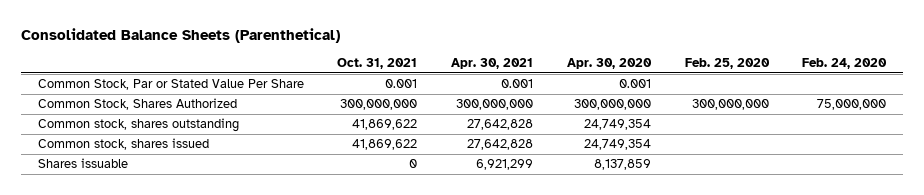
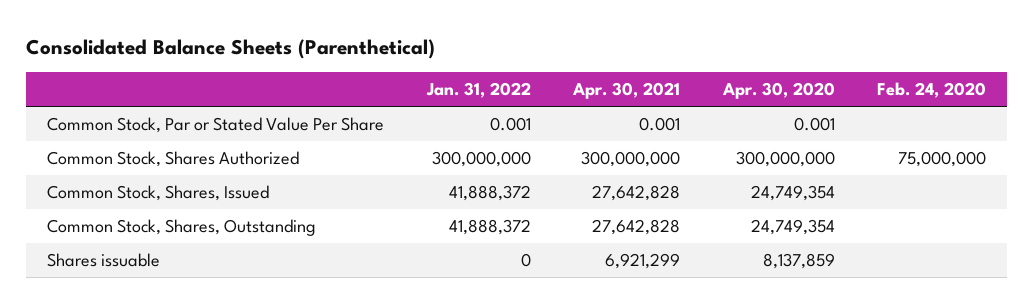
- | Oct. 31, 2021 | Apr. 30, 2021 | Apr. 30, 2020 | Feb. 25, 2020 | Feb. 24, 2020
+ | Jan. 31, 2022 | Apr. 30, 2021 | Apr. 30, 2020 | Feb. 24, 2020
- Common stock, shares outstanding | 41,869,622 | 27,642,828 | 24,749,354 | |
- Common stock, shares issued | 41,869,622 | 27,642,828 | 24,749,354 | |
+ Common Stock, Shares, Issued | 41,888,372 | 27,642,828 | 24,749,354 |
+ Common Stock, Shares, Outstanding | 41,888,372 | 27,642,828 | 24,749,354 |

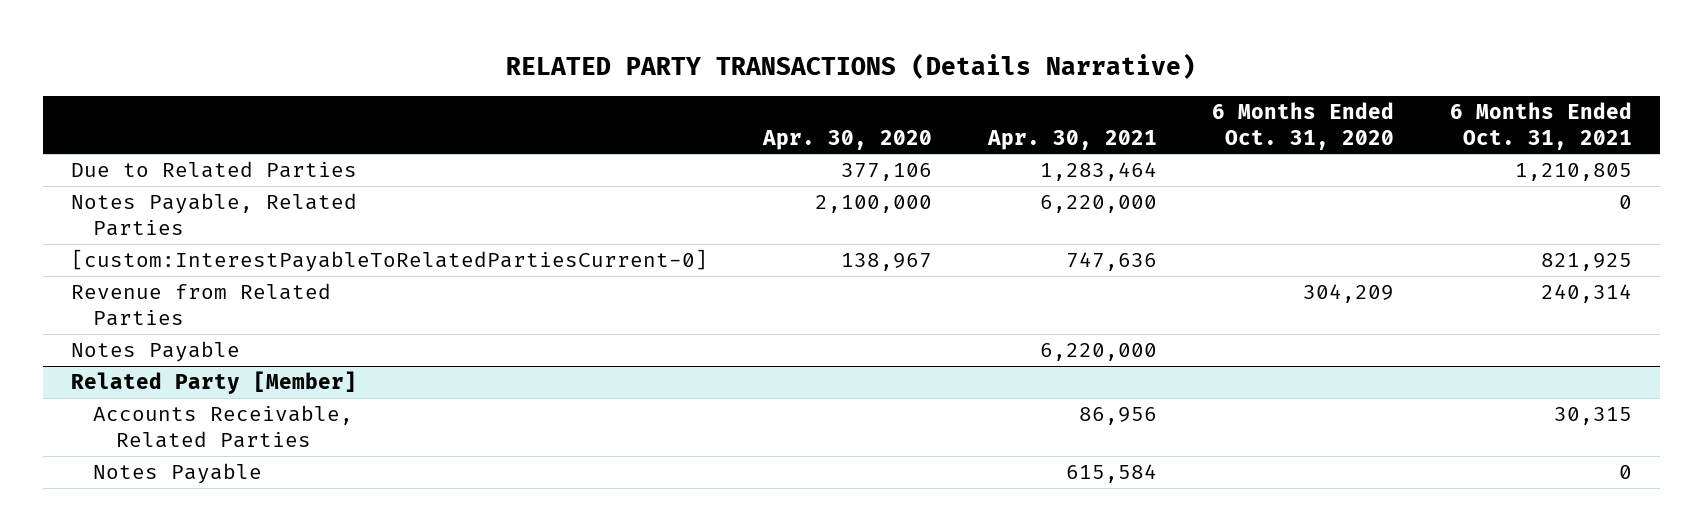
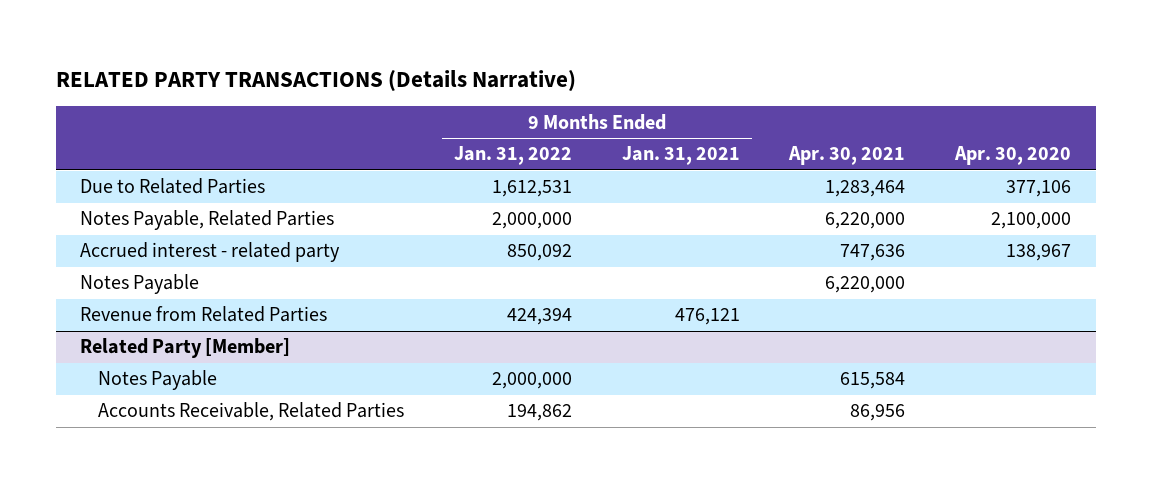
- | Apr. 30, 2020 | Apr. 30, 2021 | 6 Months Ended Oct. 31, 2020 | 6 Months Ended Oct. 31, 2021
+ | 9 Months Ended Jan. 31, 2022 | 9 Months Ended Jan. 31, 2021 | Apr. 30, 2021 | Apr. 30, 2020
- [custom:InterestPayableToRelatedPartiesCurrent-0] | 138,967 | 747,636 | | 821,925
+ Accrued interest - related party | 850,092 | | 747,636 | 138,967
moved down: Revenue from Related Parties | 424,394 | 476,121 | |
@ Related Party [Member]
moved down: Accounts Receivable, Related Parties | 194,862 | | 86,956 |

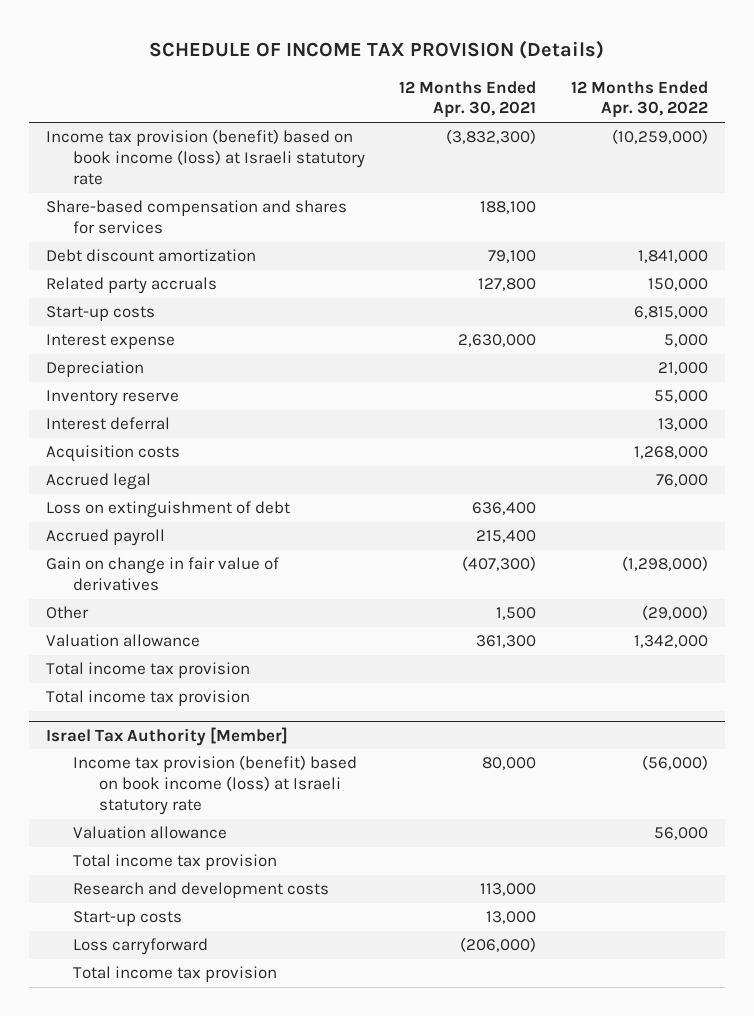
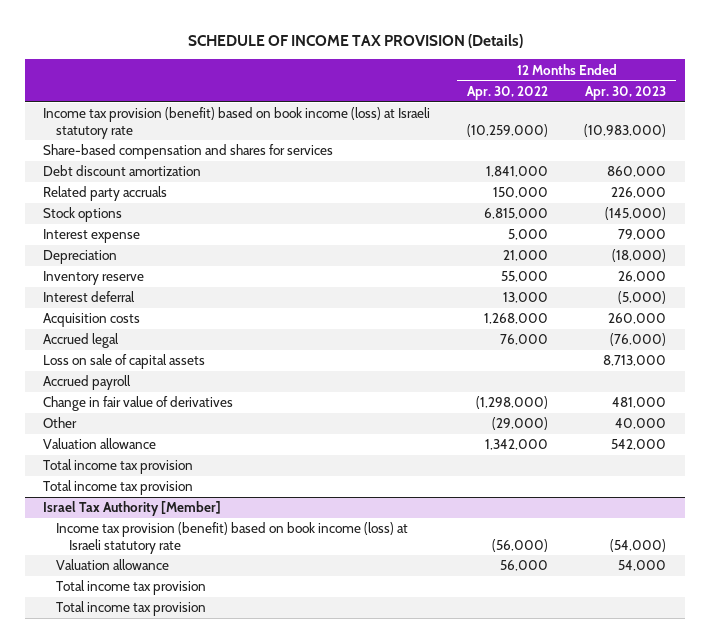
- | 12 Months Ended Apr. 30, 2021 | 12 Months Ended Apr. 30, 2022
+ | 12 Months Ended Apr. 30, 2022 | 12 Months Ended Apr. 30, 2023
- Start-up costs | | 6,815,000
+ Stock options | 6,815,000 | (145,000)
- Loss on extinguishment of debt | 636,400 |
+ Loss on sale of capital assets | | 8,713,000
- Gain on change in fair value of derivatives | (407,300) | (1,298,000)
+ Change in fair value of derivatives | (1,298,000) | 481,000
@ Israel Tax Authority [Member]
- Research and development costs | 113,000 |
- Start-up costs | 13,000 |
- Loss carryforward | (206,000) |

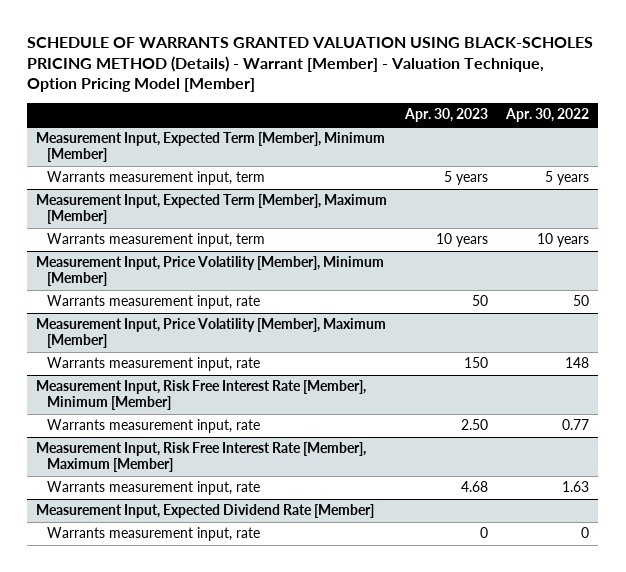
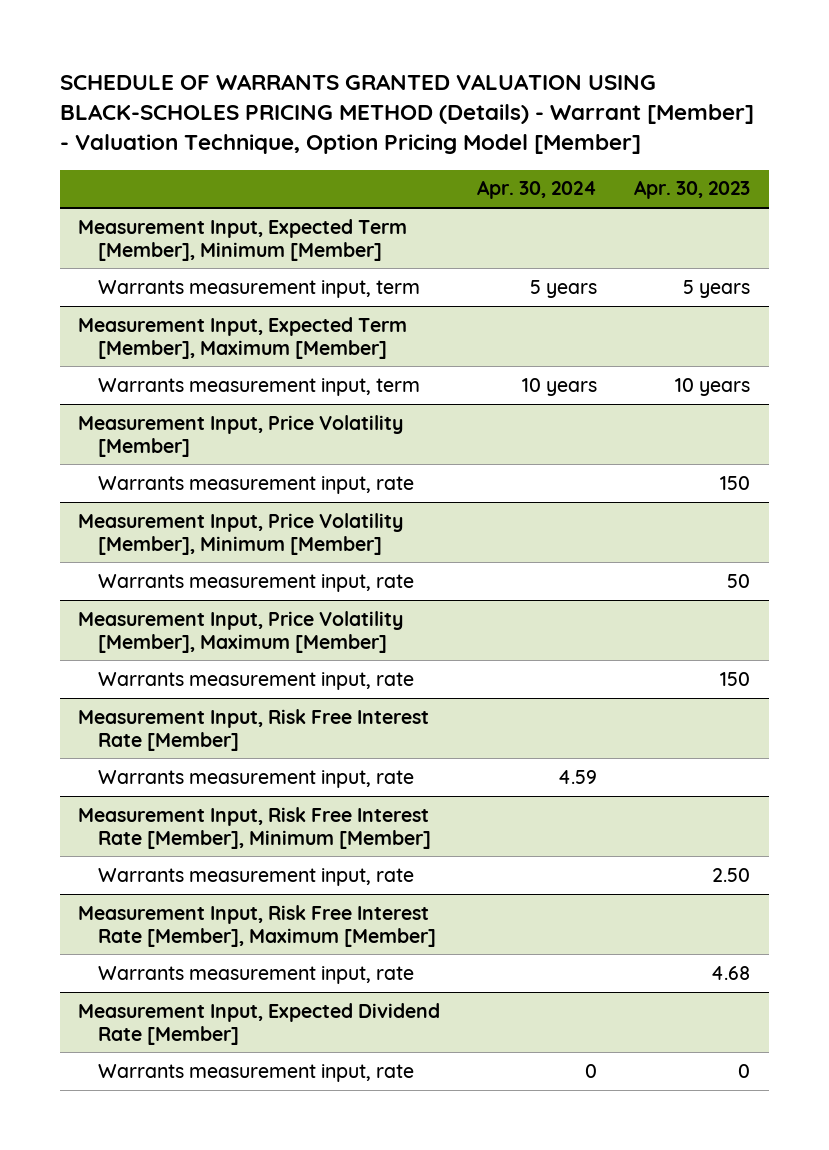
- | Apr. 30, 2023 | Apr. 30, 2022
+ | Apr. 30, 2024 | Apr. 30, 2023
+ Measurement Input, Price Volatility [Member]
+ Warrants measurement input, rate | | 150
+ Measurement Input, Risk Free Interest Rate [Member]
+ Warrants measurement input, rate | 4.59 |

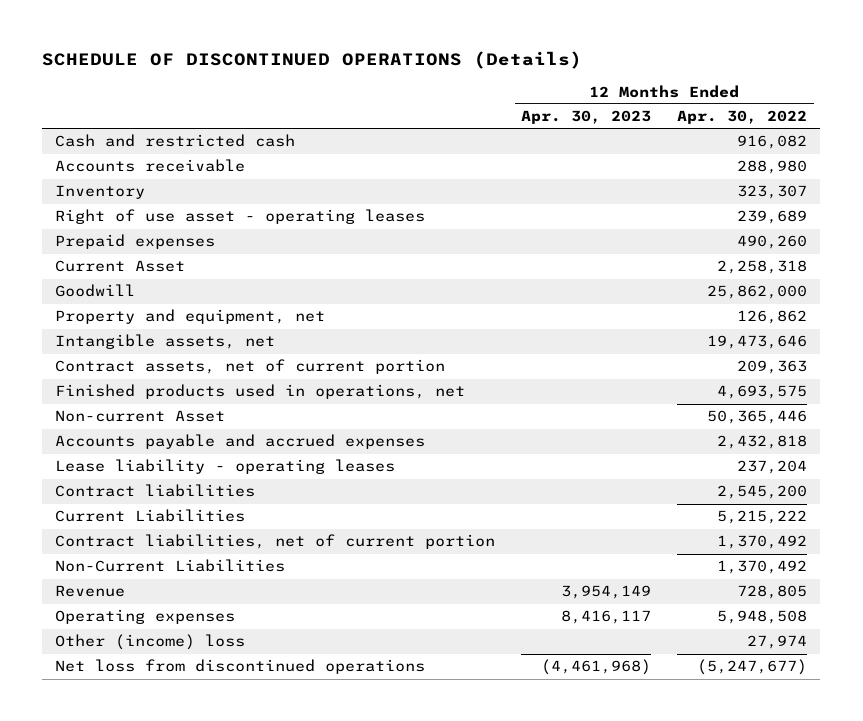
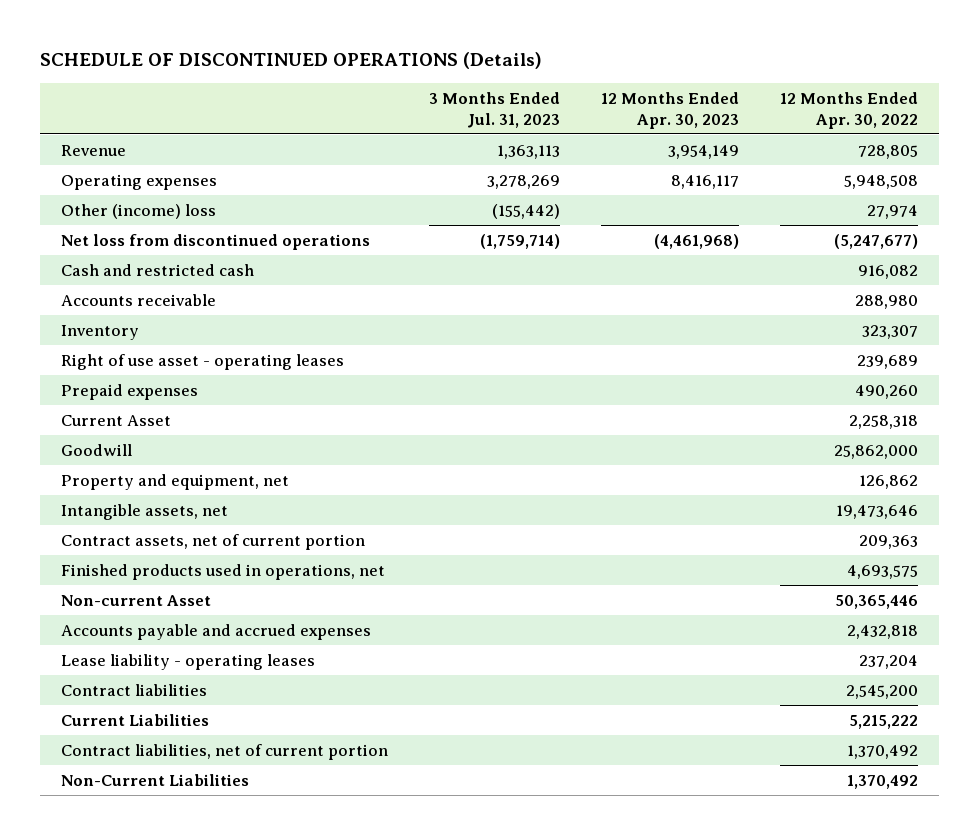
- | 12 Months Ended Apr. 30, 2023 | 12 Months Ended Apr. 30, 2022
+ | 3 Months Ended Jul. 31, 2023 | 12 Months Ended Apr. 30, 2023 | 12 Months Ended Apr. 30, 2022
moved up: Revenue | 1,363,113 | 3,954,149 | 728,805
moved up: Operating expenses | 3,278,269 | 8,416,117 | 5,948,508
moved up: Other (income) loss | (155,442) | | 27,974
moved up: Net loss from discontinued operations | (1,759,714) | (4,461,968) | (5,247,677)

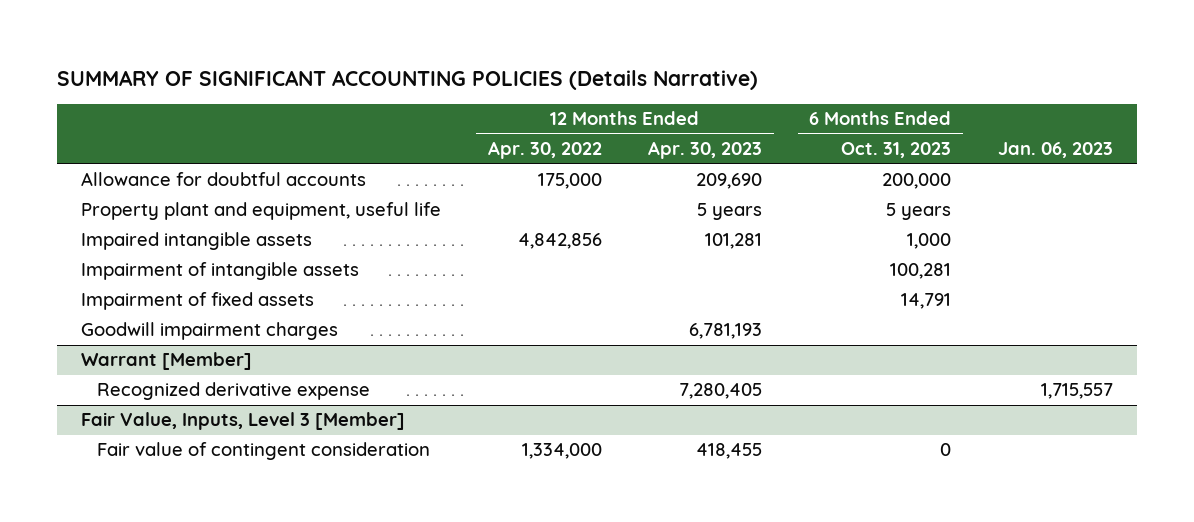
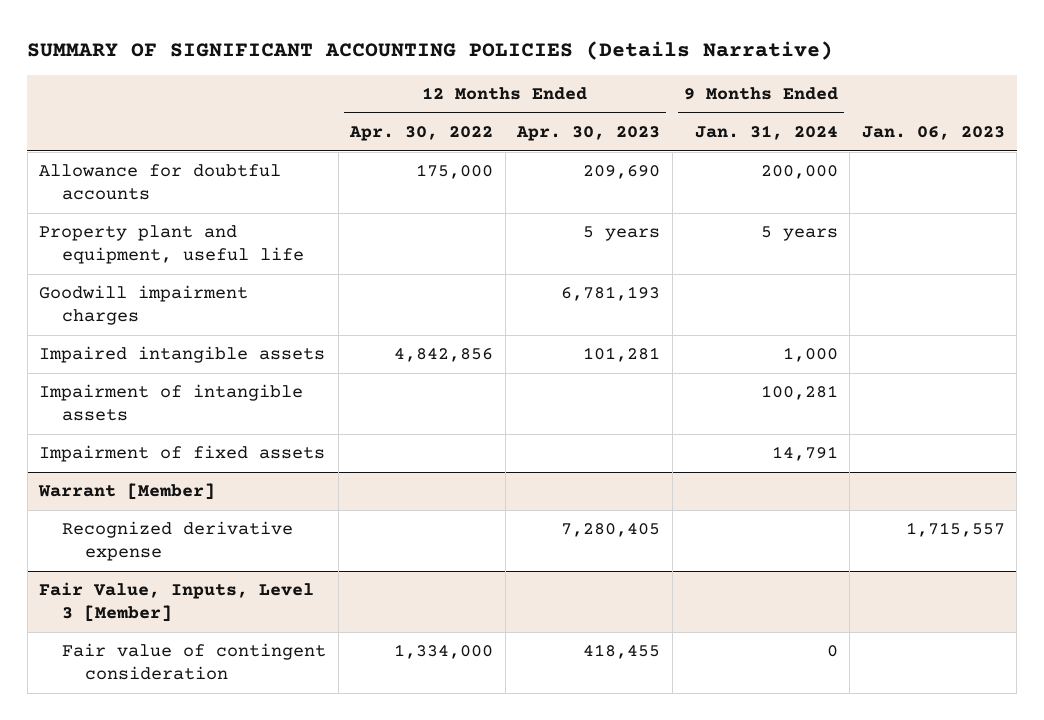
- | 12 Months Ended Apr. 30, 2022 | 12 Months Ended Apr. 30, 2023 | 6 Months Ended Oct. 31, 2023 | Jan. 06, 2023
+ | 12 Months Ended Apr. 30, 2022 | 12 Months Ended Apr. 30, 2023 | 9 Months Ended Jan. 31, 2024 | Jan. 06, 2023
moved up: Goodwill impairment charges | | 6,781,193 | |

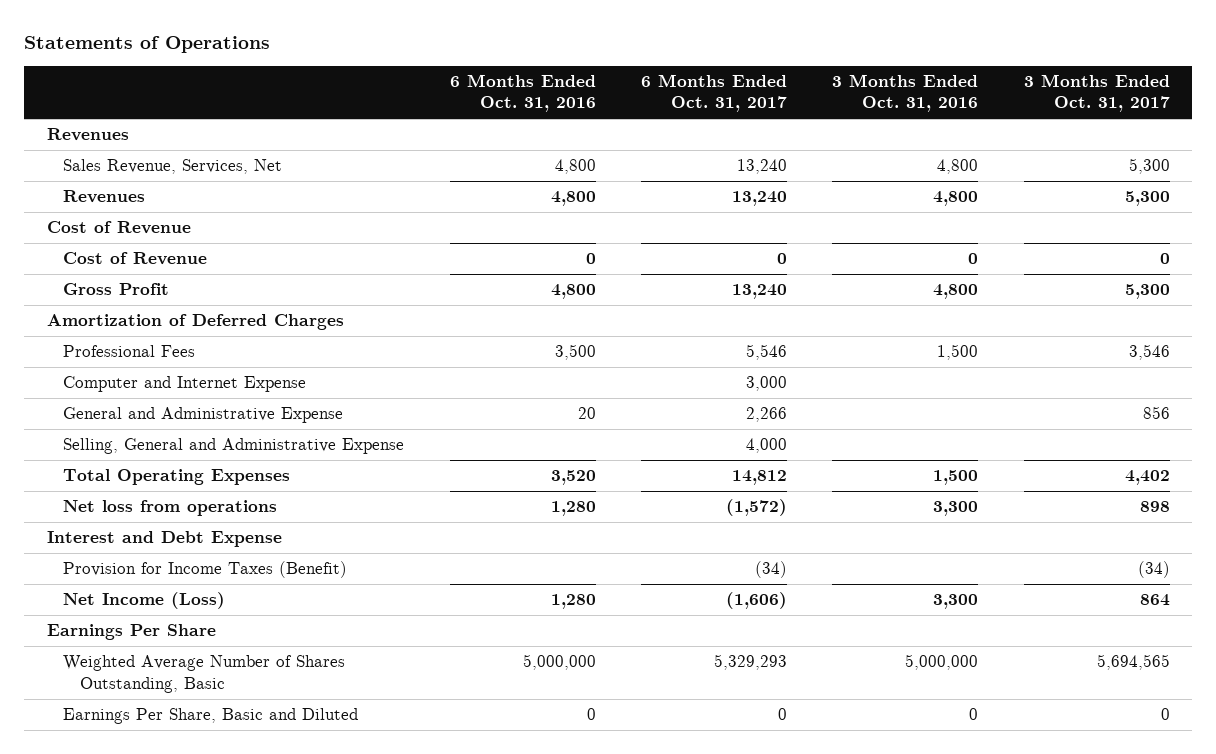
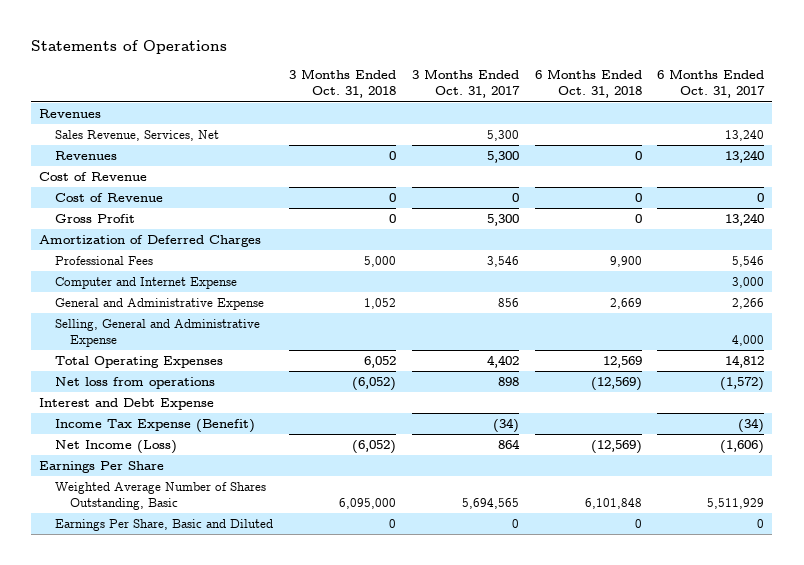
- | 6 Months Ended Oct. 31, 2016 | 6 Months Ended Oct. 31, 2017 | 3 Months Ended Oct. 31, 2016 | 3 Months Ended Oct. 31, 2017
+ | 3 Months Ended Oct. 31, 2018 | 3 Months Ended Oct. 31, 2017 | 6 Months Ended Oct. 31, 2018 | 6 Months Ended Oct. 31, 2017
- Provision for Income Taxes (Benefit) | | (34) | | (34)
+ Income Tax Expense (Benefit) | | (34) | | (34)
- Weighted Average Number of Shares Outstanding, Basic | 5,000,000 | 5,329,293 | 5,000,000 | 5,694,565
+ Weighted Average Number of Shares Outstanding, Basic | 6,095,000 | 5,694,565 | 6,101,848 | 5,511,929

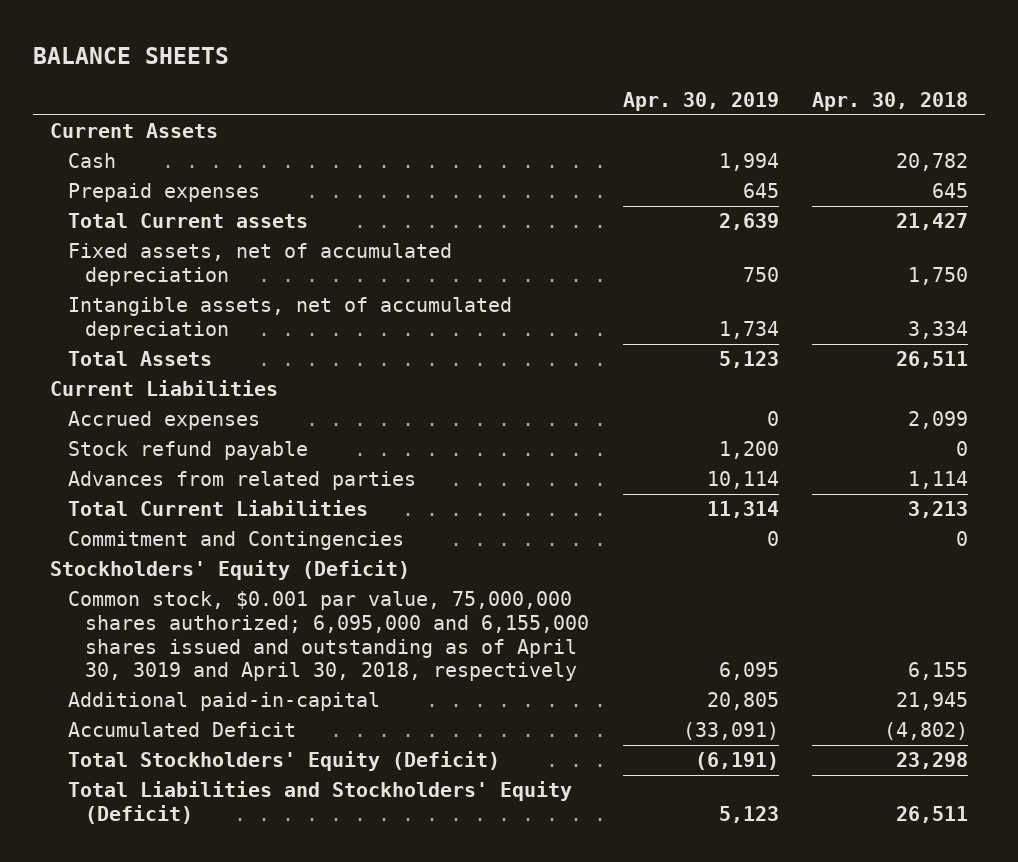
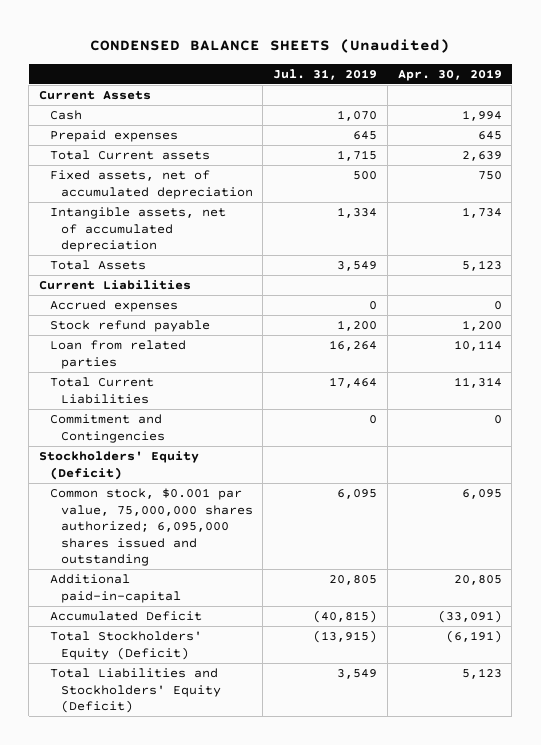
- BALANCE SHEETS
+ CONDENSED BALANCE SHEETS (Unaudited)
- | Apr. 30, 2019 | Apr. 30, 2018
+ | Jul. 31, 2019 | Apr. 30, 2019
- Advances from related parties | 10,114 | 1,114
+ Loan from related parties | 16,264 | 10,114
- Common stock, $0.001 par value, 75,000,000 shares authorized; 6,095,000 and 6,155,000 shares issued and outstanding as of April 30, 3019 and April 30, 2018, respectively | 6,095 | 6,155
+ Common stock, $0.001 par value, 75,000,000 shares authorized; 6,095,000 shares issued and outstanding | 6,095 | 6,095

